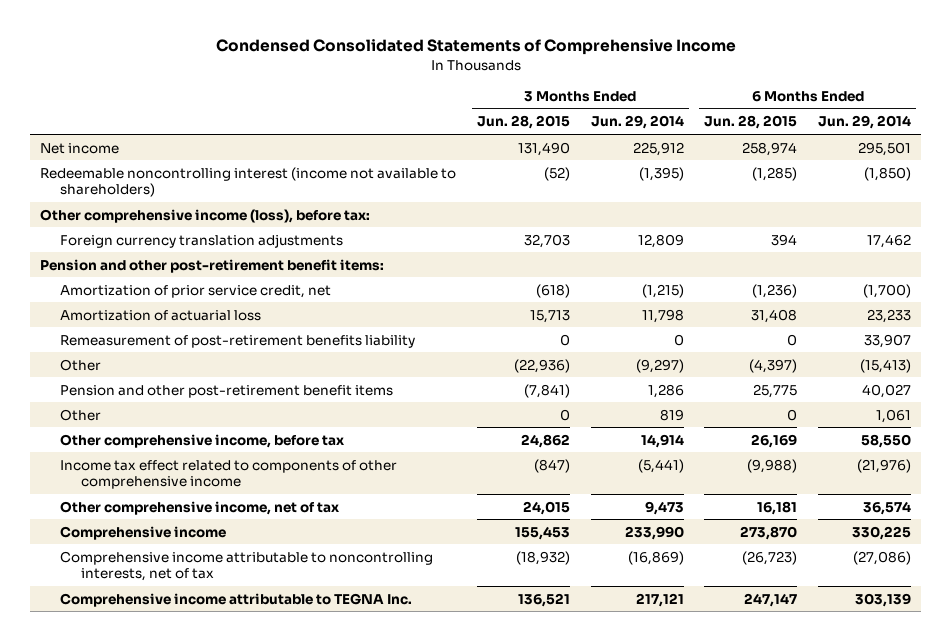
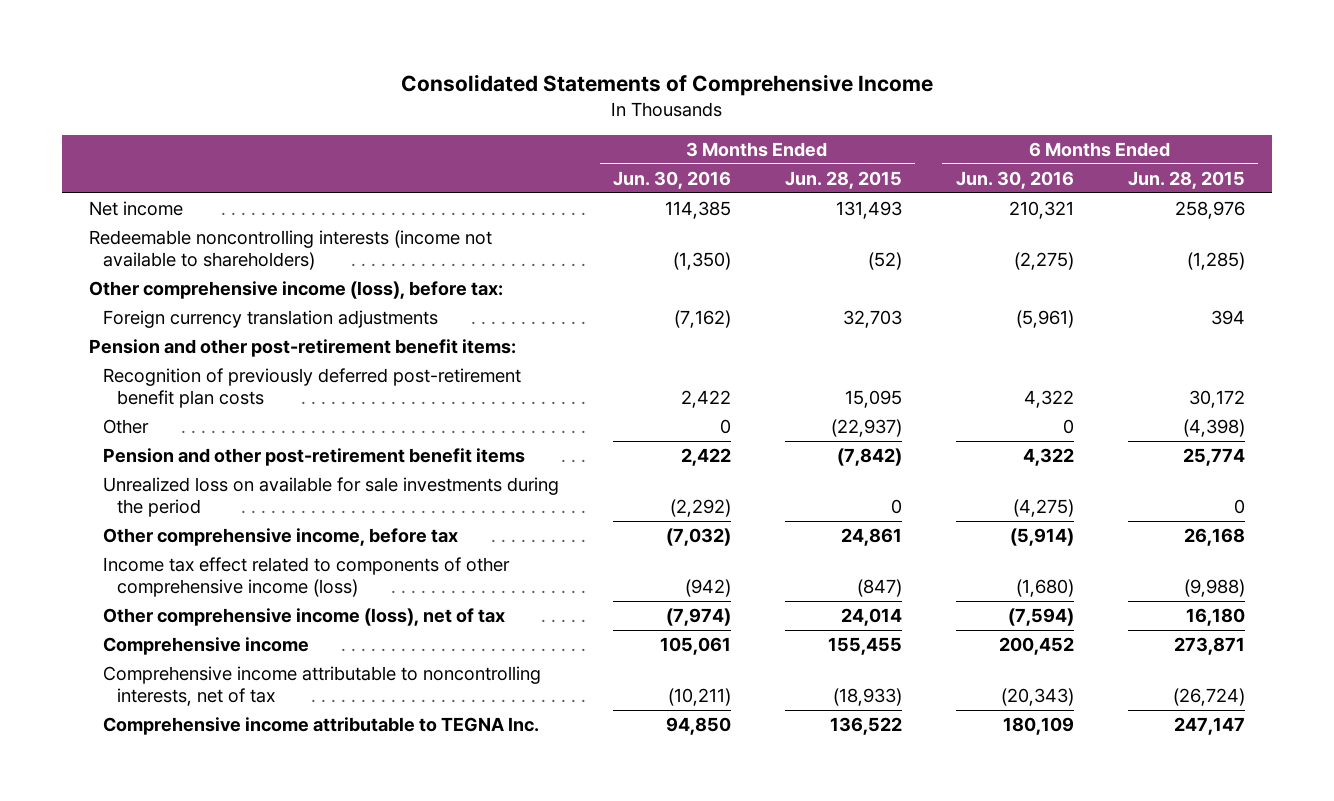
- Condensed Consolidated Statements of Comprehensive Income
+ Consolidated Statements of Comprehensive Income
- | 3 Months Ended Jun. 28, 2015 | 3 Months Ended Jun. 29, 2014 | 6 Months Ended Jun. 28, 2015 | 6 Months Ended Jun. 29, 2014
+ | 3 Months Ended Jun. 30, 2016 | 3 Months Ended Jun. 28, 2015 | 6 Months Ended Jun. 30, 2016 | 6 Months Ended Jun. 28, 2015
- Net income | 131,490 | 225,912 | 258,974 | 295,501
- Redeemable noncontrolling interest (income not available to shareholders) | (52) | (1,395) | (1,285) | (1,850)
+ Net income | 114,385 | 131,493 | 210,321 | 258,976
+ Redeemable noncontrolling interests (income not available to shareholders) | (1,350) | (52) | (2,275) | (1,285)
- Amortization of prior service credit, net | (618) | (1,215) | (1,236) | (1,700)
- Amortization of actuarial loss | 15,713 | 11,798 | 31,408 | 23,233
- Remeasurement of post-retirement benefits liability | 0 | 0 | 0 | 33,907
- Other | (22,936) | (9,297) | (4,397) | (15,413)
- Pension and other post-retirement benefit items | (7,841) | 1,286 | 25,775 | 40,027
- Other | 0 | 819 | 0 | 1,061
- Other comprehensive income, before tax | 24,862 | 14,914 | 26,169 | 58,550
- Income tax effect related to components of other comprehensive income | (847) | (5,441) | (9,988) | (21,976)
- Other comprehensive income, net of tax | 24,015 | 9,473 | 16,181 | 36,574
- Comprehensive income | 155,453 | 233,990 | 273,870 | 330,225
- Comprehensive income attributable to noncontrolling interests, net of tax | (18,932) | (16,869) | (26,723) | (27,086)
- Comprehensive income attributable to TEGNA Inc. | 136,521 | 217,121 | 247,147 | 303,139
+ Recognition of previously deferred post-retirement benefit plan costs | 2,422 | 15,095 | 4,322 | 30,172
+ Other | 0 | (22,937) | 0 | (4,398)
+ Pension and other post-retirement benefit items | 2,422 | (7,842) | 4,322 | 25,774
+ Unrealized loss on available for sale investments during the period | (2,292) | 0 | (4,275) | 0
+ Other comprehensive income, before tax | (7,032) | 24,861 | (5,914) | 26,168
+ Income tax effect related to components of other comprehensive income (loss) | (942) | (847) | (1,680) | (9,988)
+ Other comprehensive income (loss), net of tax | (7,974) | 24,014 | (7,594) | 16,180
+ Comprehensive income | 105,061 | 155,455 | 200,452 | 273,871
+ Comprehensive income attributable to noncontrolling interests, net of tax | (10,211) | (18,933) | (20,343) | (26,724)
+ Comprehensive income attributable to TEGNA Inc. | 94,850 | 136,522 | 180,109 | 247,147

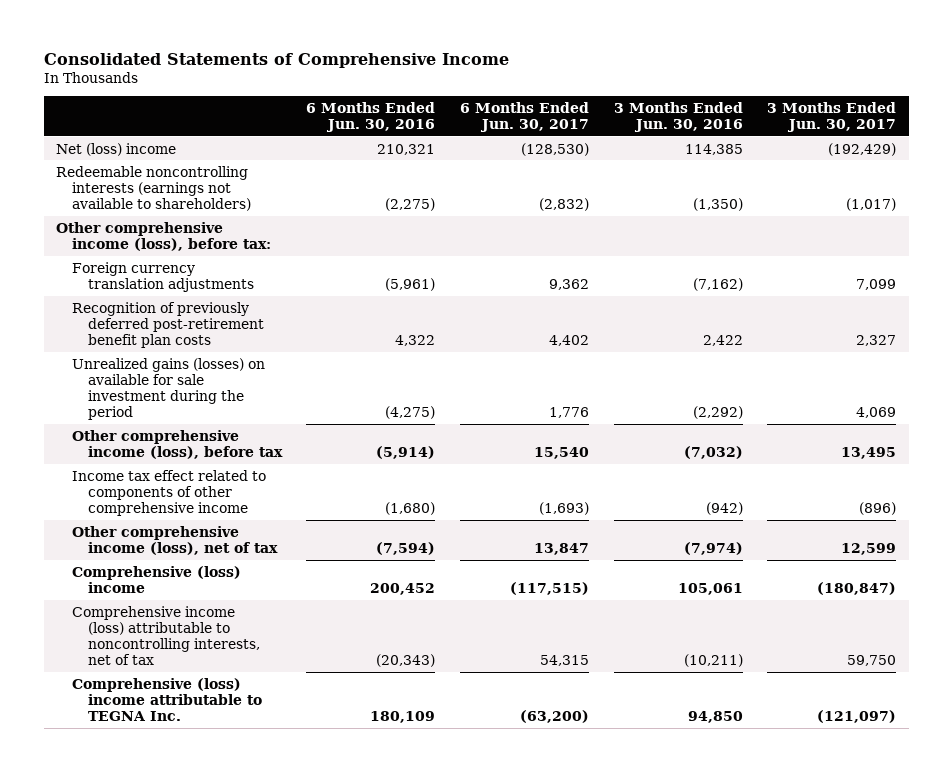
- | 3 Months Ended Jun. 30, 2016 | 3 Months Ended Jun. 28, 2015 | 6 Months Ended Jun. 30, 2016 | 6 Months Ended Jun. 28, 2015
+ | 6 Months Ended Jun. 30, 2016 | 6 Months Ended Jun. 30, 2017 | 3 Months Ended Jun. 30, 2016 | 3 Months Ended Jun. 30, 2017
- Net income | 114,385 | 131,493 | 210,321 | 258,976
- Redeemable noncontrolling interests (income not available to shareholders) | (1,350) | (52) | (2,275) | (1,285)
+ Net (loss) income | 210,321 | (128,530) | 114,385 | (192,429)
+ Redeemable noncontrolling interests (earnings not available to shareholders) | (2,275) | (2,832) | (1,350) | (1,017)
- Pension and other post-retirement benefit items:
- Other | 0 | (22,937) | 0 | (4,398)
- Pension and other post-retirement benefit items | 2,422 | (7,842) | 4,322 | 25,774
- Unrealized loss on available for sale investments during the period | (2,292) | 0 | (4,275) | 0
- Other comprehensive income, before tax | (7,032) | 24,861 | (5,914) | 26,168
- Income tax effect related to components of other comprehensive income (loss) | (942) | (847) | (1,680) | (9,988)
+ Unrealized gains (losses) on available for sale investment during the period | (4,275) | 1,776 | (2,292) | 4,069
+ Other comprehensive income (loss), before tax | (5,914) | 15,540 | (7,032) | 13,495
+ Income tax effect related to components of other comprehensive income | (1,680) | (1,693) | (942) | (896)
- Comprehensive income | 105,061 | 155,455 | 200,452 | 273,871
- Comprehensive income attributable to noncontrolling interests, net of tax | (10,211) | (18,933) | (20,343) | (26,724)
- Comprehensive income attributable to TEGNA Inc. | 94,850 | 136,522 | 180,109 | 247,147
+ Comprehensive (loss) income | 200,452 | (117,515) | 105,061 | (180,847)
+ Comprehensive income (loss) attributable to noncontrolling interests, net of tax | (20,343) | 54,315 | (10,211) | 59,750
+ Comprehensive (loss) income attributable to TEGNA Inc. | 180,109 | (63,200) | 94,850 | (121,097)

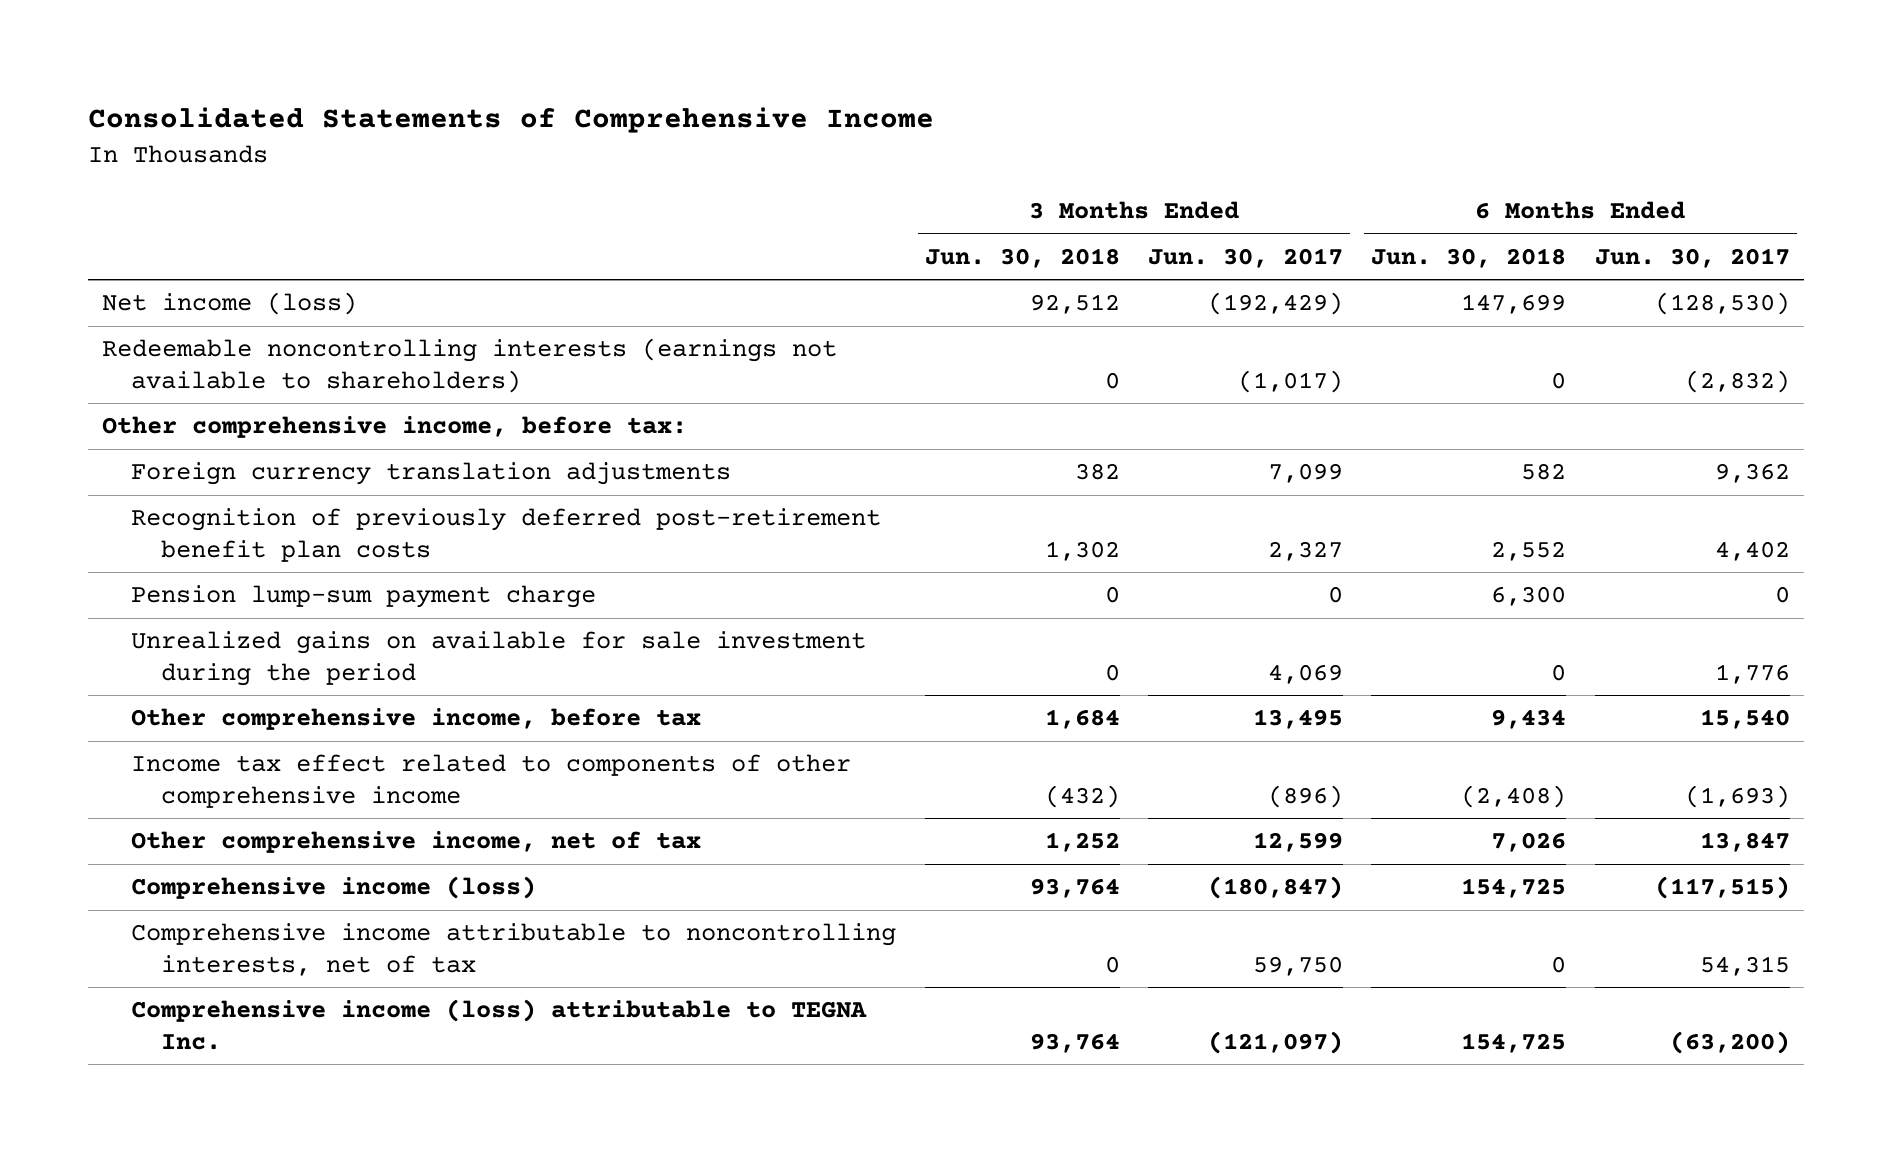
- | 6 Months Ended Jun. 30, 2016 | 6 Months Ended Jun. 30, 2017 | 3 Months Ended Jun. 30, 2016 | 3 Months Ended Jun. 30, 2017
+ | 3 Months Ended Jun. 30, 2018 | 3 Months Ended Jun. 30, 2017 | 6 Months Ended Jun. 30, 2018 | 6 Months Ended Jun. 30, 2017
- Net (loss) income | 210,321 | (128,530) | 114,385 | (192,429)
+ Net income (loss) | 92,512 | (192,429) | 147,699 | (128,530)
- Other comprehensive income (loss), before tax:
+ Other comprehensive income, before tax:
- Unrealized gains (losses) on available for sale investment during the period | (4,275) | 1,776 | (2,292) | 4,069
- Other comprehensive income (loss), before tax | (5,914) | 15,540 | (7,032) | 13,495
+ Pension lump-sum payment charge | 0 | 0 | 6,300 | 0
+ Unrealized gains on available for sale investment during the period | 0 | 4,069 | 0 | 1,776
+ Other comprehensive income, before tax | 1,684 | 13,495 | 9,434 | 15,540
- Other comprehensive income (loss), net of tax | (7,594) | 13,847 | (7,974) | 12,599
- Comprehensive (loss) income | 200,452 | (117,515) | 105,061 | (180,847)
- Comprehensive income (loss) attributable to noncontrolling interests, net of tax | (20,343) | 54,315 | (10,211) | 59,750
- Comprehensive (loss) income attributable to TEGNA Inc. | 180,109 | (63,200) | 94,850 | (121,097)
+ Other comprehensive income, net of tax | 1,252 | 12,599 | 7,026 | 13,847
+ Comprehensive income (loss) | 93,764 | (180,847) | 154,725 | (117,515)
+ Comprehensive income attributable to noncontrolling interests, net of tax | 0 | 59,750 | 0 | 54,315
+ Comprehensive income (loss) attributable to TEGNA Inc. | 93,764 | (121,097) | 154,725 | (63,200)

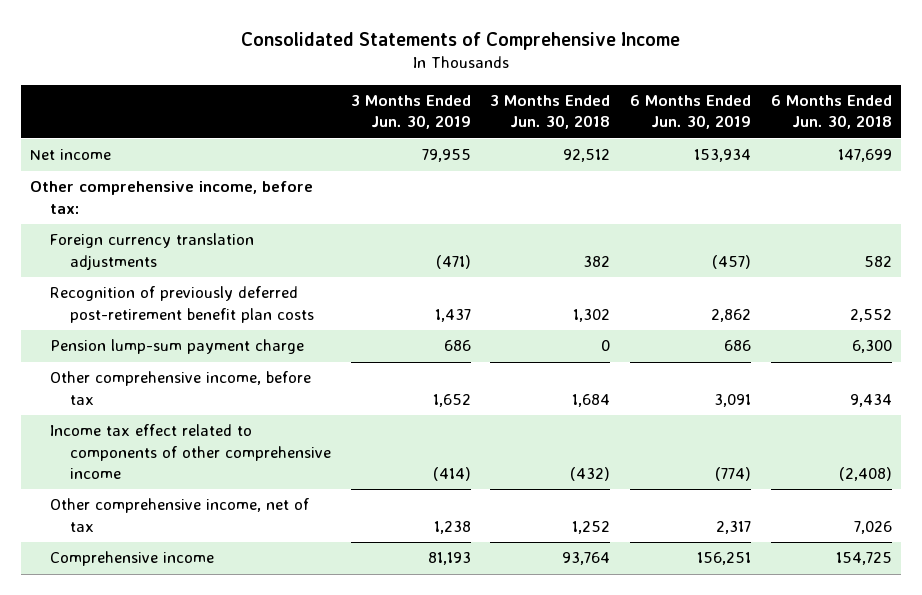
- | 3 Months Ended Jun. 30, 2018 | 3 Months Ended Jun. 30, 2017 | 6 Months Ended Jun. 30, 2018 | 6 Months Ended Jun. 30, 2017
+ | 3 Months Ended Jun. 30, 2019 | 3 Months Ended Jun. 30, 2018 | 6 Months Ended Jun. 30, 2019 | 6 Months Ended Jun. 30, 2018
- Net income (loss) | 92,512 | (192,429) | 147,699 | (128,530)
- Redeemable noncontrolling interests (earnings not available to shareholders) | 0 | (1,017) | 0 | (2,832)
+ Net income | 79,955 | 92,512 | 153,934 | 147,699
- Unrealized gains on available for sale investment during the period | 0 | 4,069 | 0 | 1,776
- Comprehensive income (loss) | 93,764 | (180,847) | 154,725 | (117,515)
- Comprehensive income attributable to noncontrolling interests, net of tax | 0 | 59,750 | 0 | 54,315
- Comprehensive income (loss) attributable to TEGNA Inc. | 93,764 | (121,097) | 154,725 | (63,200)
+ Comprehensive income | 81,193 | 93,764 | 156,251 | 154,725

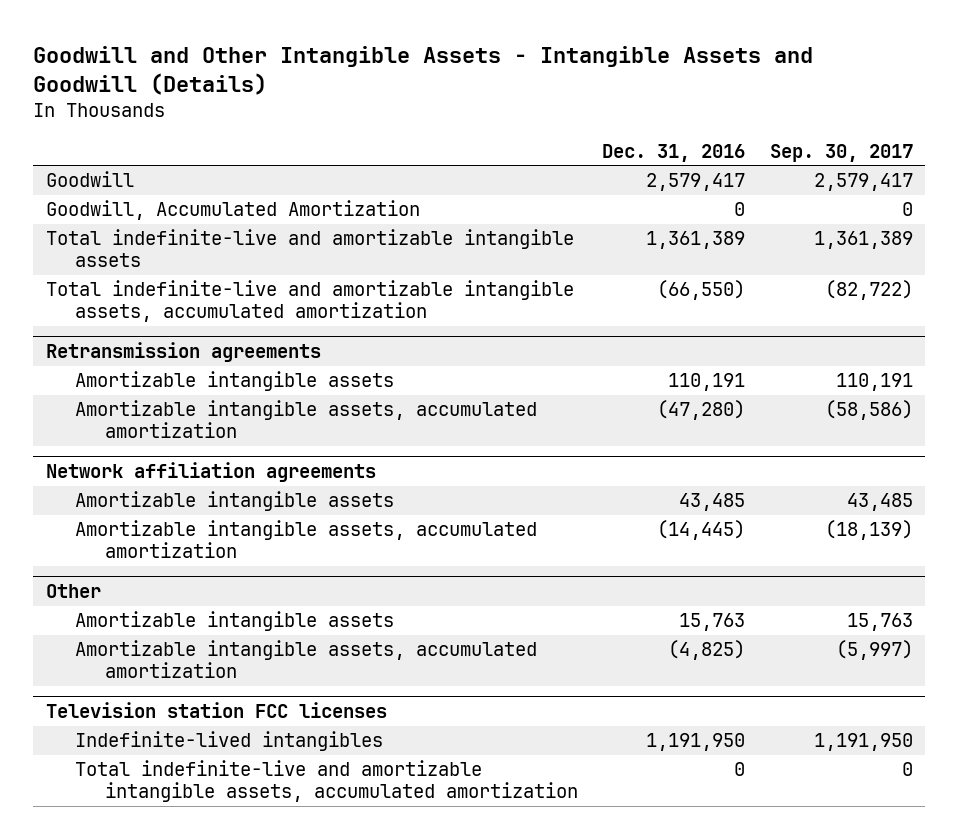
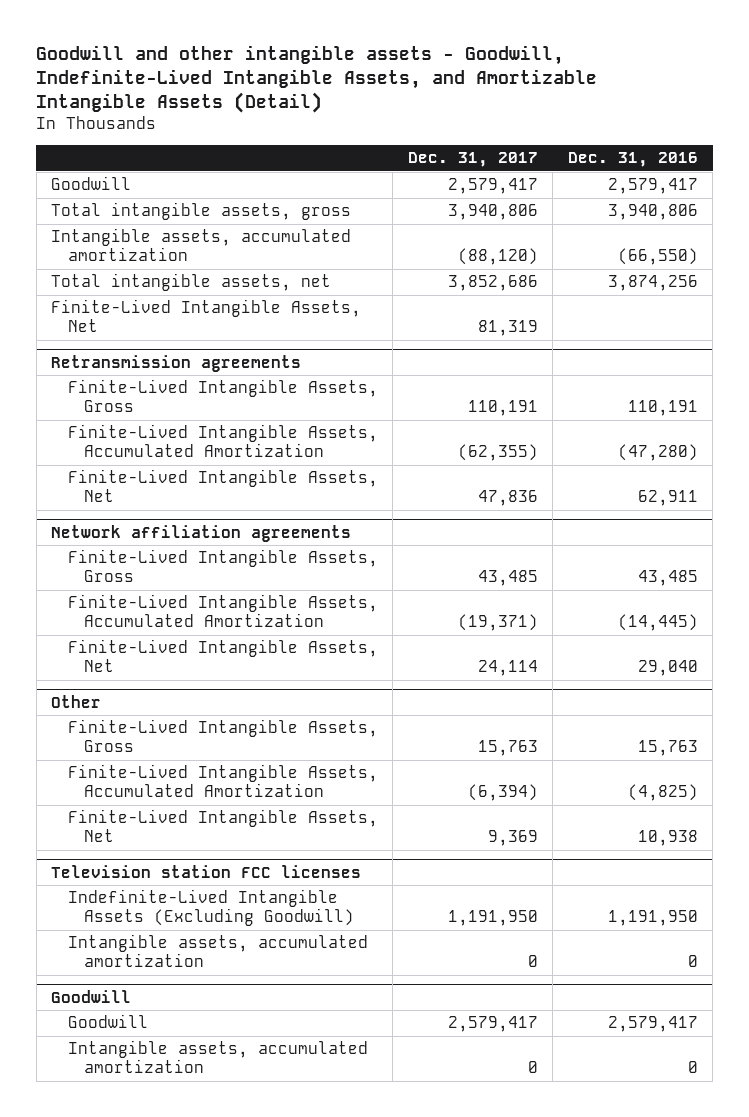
- Goodwill and Other Intangible Assets - Intangible Assets and Goodwill (Details)
+ Goodwill and other intangible assets - Goodwill, Indefinite-Lived Intangible Assets, and Amortizable Intangible Assets (Detail)
- | Dec. 31, 2016 | Sep. 30, 2017
+ | Dec. 31, 2017 | Dec. 31, 2016
- Goodwill, Accumulated Amortization | 0 | 0
- Total indefinite-live and amortizable intangible assets | 1,361,389 | 1,361,389
- Total indefinite-live and amortizable intangible assets, accumulated amortization | (66,550) | (82,722)
+ Total intangible assets, gross | 3,940,806 | 3,940,806
+ Intangible assets, accumulated amortization | (88,120) | (66,550)
+ Total intangible assets, net | 3,852,686 | 3,874,256
+ Finite-Lived Intangible Assets, Net | 81,319 |
@ Retransmission agreements
- Amortizable intangible assets | 110,191 | 110,191
- Amortizable intangible assets, accumulated amortization | (47,280) | (58,586)
+ Finite-Lived Intangible Assets, Gross | 110,191 | 110,191
+ Finite-Lived Intangible Assets, Accumulated Amortization | (62,355) | (47,280)
+ Finite-Lived Intangible Assets, Net | 47,836 | 62,911
@ Network affiliation agreements
- Amortizable intangible assets | 43,485 | 43,485
- Amortizable intangible assets, accumulated amortization | (14,445) | (18,139)
+ Finite-Lived Intangible Assets, Gross | 43,485 | 43,485
+ Finite-Lived Intangible Assets, Accumulated Amortization | (19,371) | (14,445)
+ Finite-Lived Intangible Assets, Net | 24,114 | 29,040
@ Other
- Amortizable intangible assets | 15,763 | 15,763
- Amortizable intangible assets, accumulated amortization | (4,825) | (5,997)
+ Finite-Lived Intangible Assets, Gross | 15,763 | 15,763
+ Finite-Lived Intangible Assets, Accumulated Amortization | (6,394) | (4,825)
+ Finite-Lived Intangible Assets, Net | 9,369 | 10,938
@ Television station FCC licenses
- Indefinite-lived intangibles | 1,191,950 | 1,191,950
- Total indefinite-live and amortizable intangible assets, accumulated amortization | 0 | 0
+ Indefinite-Lived Intangible Assets (Excluding Goodwill) | 1,191,950 | 1,191,950
+ Intangible assets, accumulated amortization | 0 | 0
+ Goodwill
+ Goodwill | 2,579,417 | 2,579,417
+ Intangible assets, accumulated amortization | 0 | 0

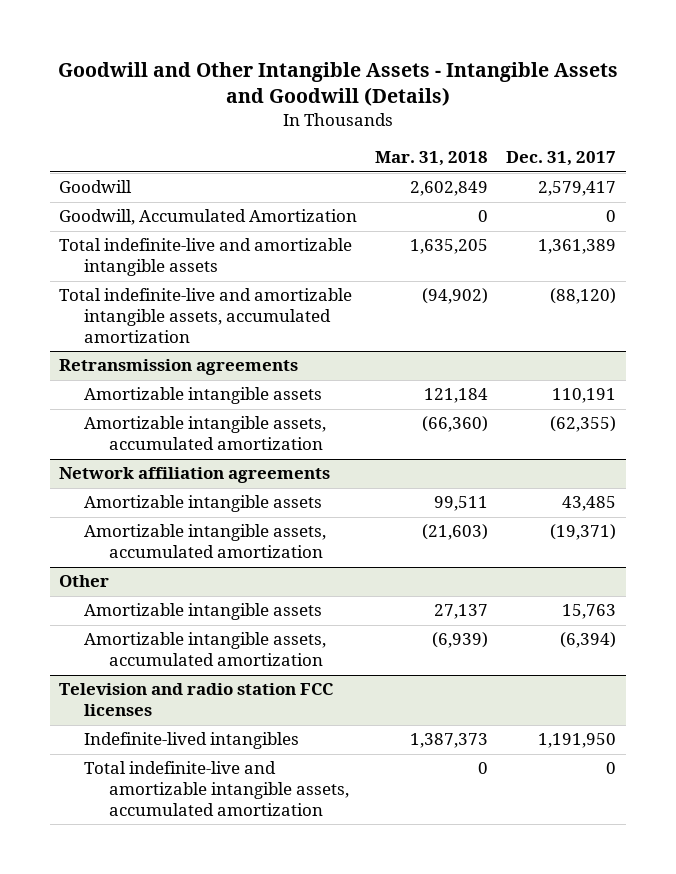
- Goodwill and other intangible assets - Goodwill, Indefinite-Lived Intangible Assets, and Amortizable Intangible Assets (Detail)
+ Goodwill and Other Intangible Assets - Intangible Assets and Goodwill (Details)
- | Dec. 31, 2017 | Dec. 31, 2016
+ | Mar. 31, 2018 | Dec. 31, 2017
- Total intangible assets, gross | 3,940,806 | 3,940,806
- Intangible assets, accumulated amortization | (88,120) | (66,550)
- Total intangible assets, net | 3,852,686 | 3,874,256
- Finite-Lived Intangible Assets, Net | 81,319 |
+ Goodwill, Accumulated Amortization | 0 | 0
+ Total indefinite-live and amortizable intangible assets | 1,635,205 | 1,361,389
+ Total indefinite-live and amortizable intangible assets, accumulated amortization | (94,902) | (88,120)
@ Retransmission agreements
- Finite-Lived Intangible Assets, Gross | 110,191 | 110,191
- Finite-Lived Intangible Assets, Accumulated Amortization | (62,355) | (47,280)
- Finite-Lived Intangible Assets, Net | 47,836 | 62,911
+ Amortizable intangible assets | 121,184 | 110,191
+ Amortizable intangible assets, accumulated amortization | (66,360) | (62,355)
@ Network affiliation agreements
- Finite-Lived Intangible Assets, Gross | 43,485 | 43,485
- Finite-Lived Intangible Assets, Accumulated Amortization | (19,371) | (14,445)
- Finite-Lived Intangible Assets, Net | 24,114 | 29,040
+ Amortizable intangible assets | 99,511 | 43,485
+ Amortizable intangible assets, accumulated amortization | (21,603) | (19,371)
@ Other
- Finite-Lived Intangible Assets, Gross | 15,763 | 15,763
- Finite-Lived Intangible Assets, Accumulated Amortization | (6,394) | (4,825)
- Finite-Lived Intangible Assets, Net | 9,369 | 10,938
- Television station FCC licenses
- Indefinite-Lived Intangible Assets (Excluding Goodwill) | 1,191,950 | 1,191,950
- Intangible assets, accumulated amortization | 0 | 0
- Goodwill
- Goodwill | 2,579,417 | 2,579,417
- Intangible assets, accumulated amortization | 0 | 0
@ Other
+ Amortizable intangible assets | 27,137 | 15,763
+ Amortizable intangible assets, accumulated amortization | (6,939) | (6,394)
+ Television and radio station FCC licenses
+ Indefinite-lived intangibles | 1,387,373 | 1,191,950
+ Total indefinite-live and amortizable intangible assets, accumulated amortization | 0 | 0

